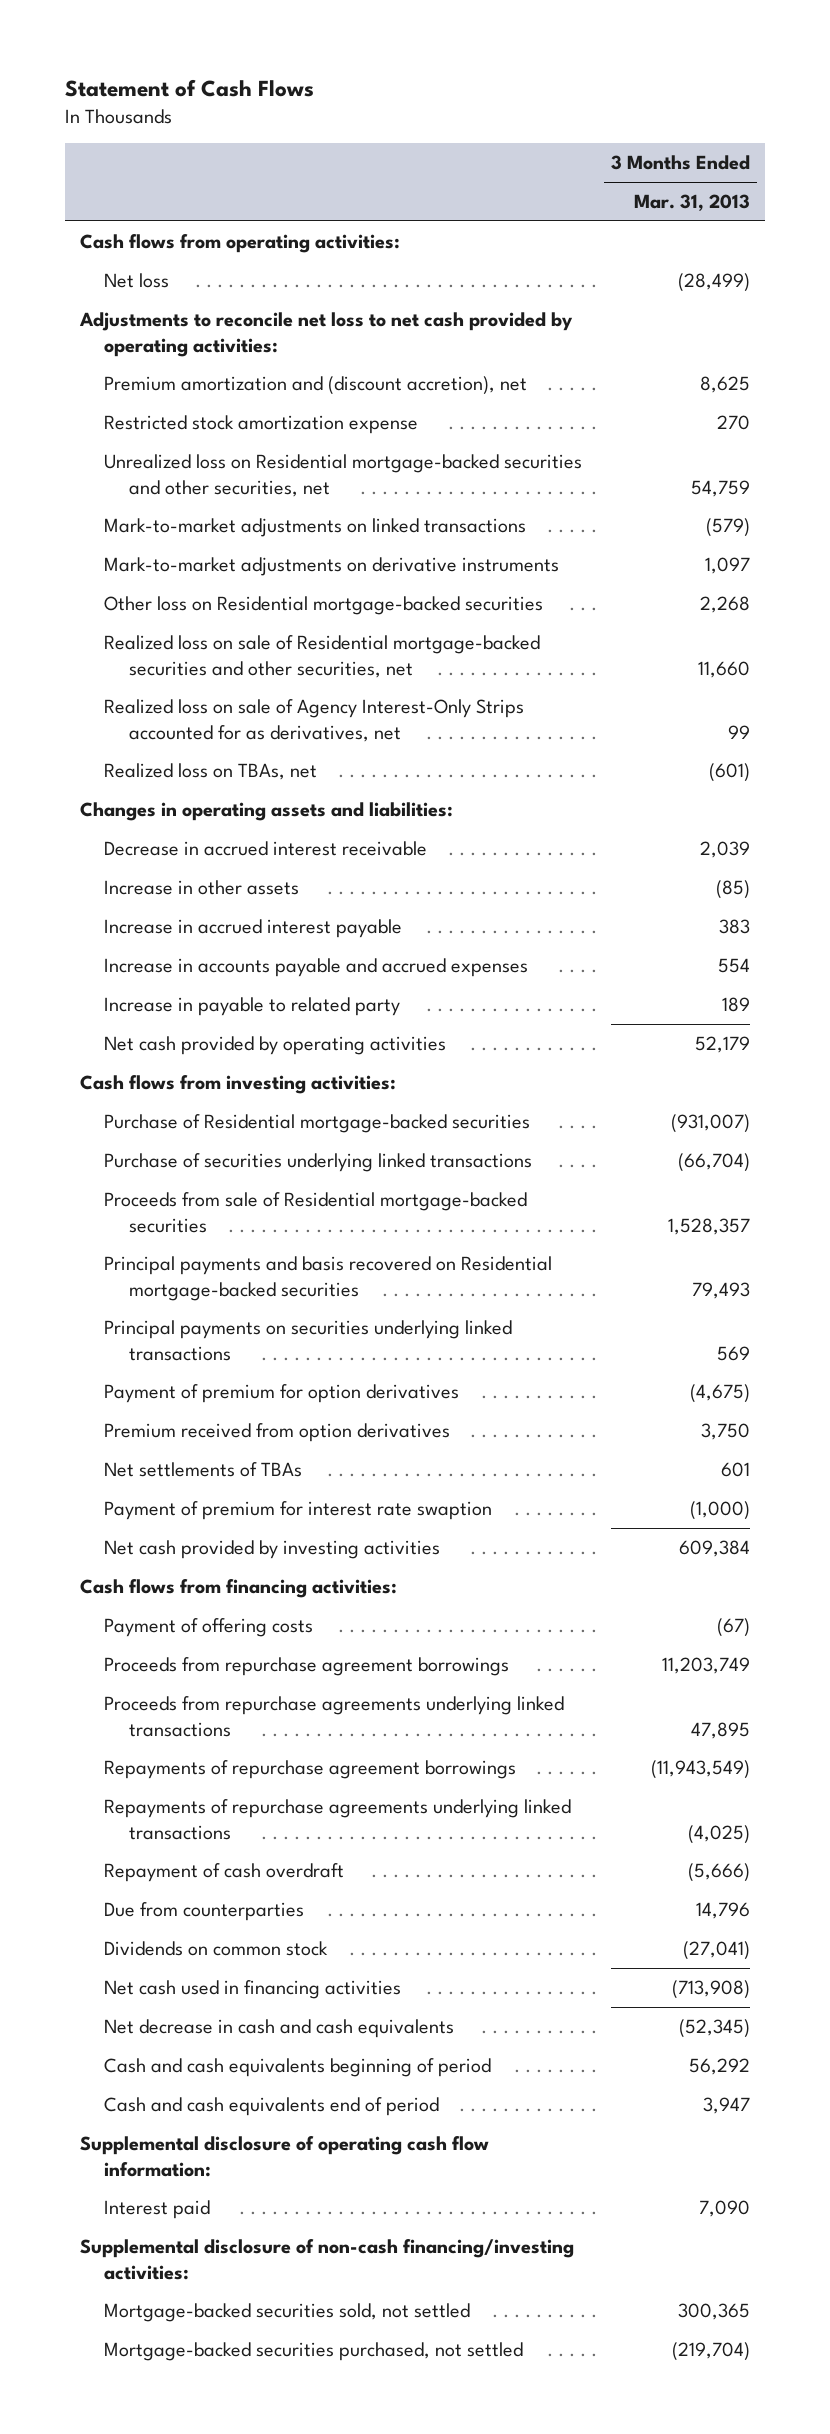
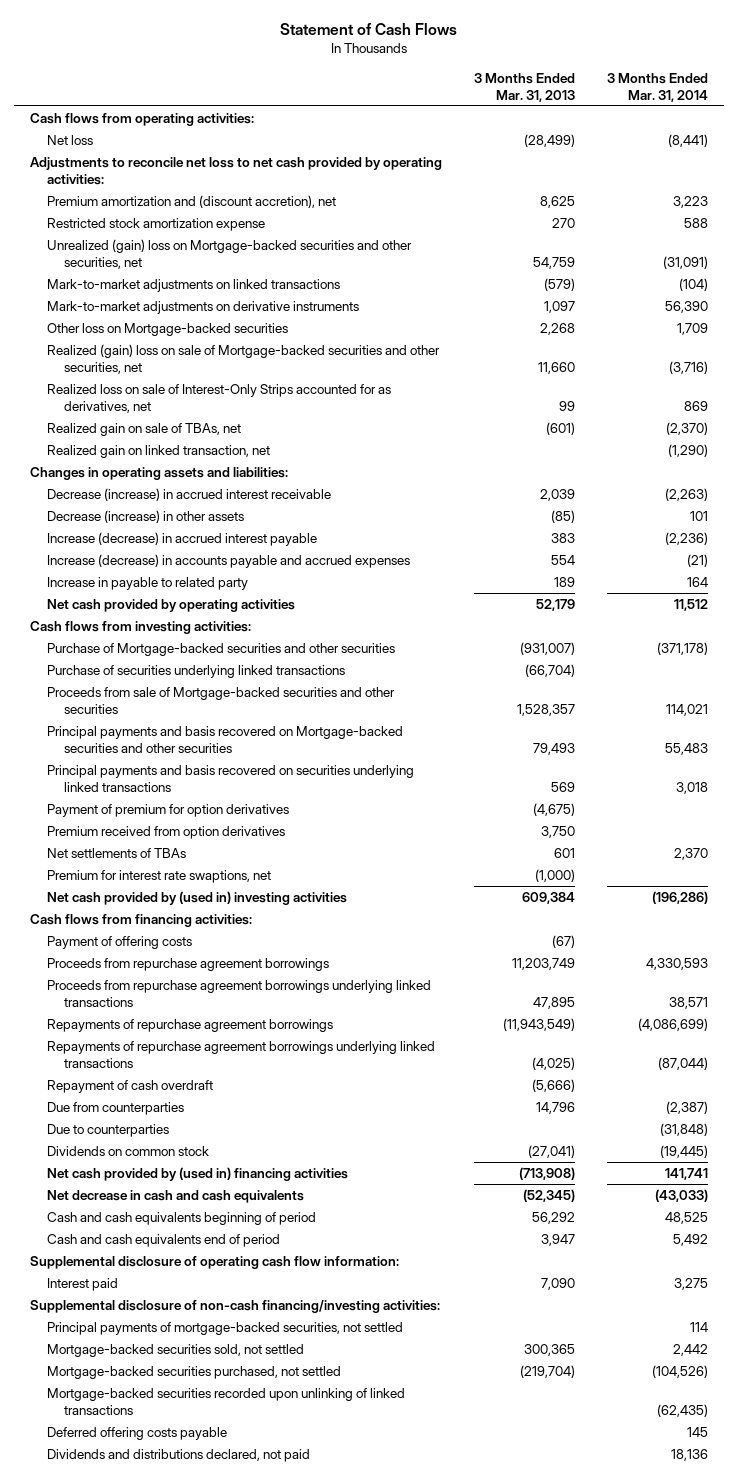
- | 3 Months Ended Mar. 31, 2013
+ | 3 Months Ended Mar. 31, 2013 | 3 Months Ended Mar. 31, 2014
- Unrealized loss on Residential mortgage-backed securities and other securities, net | 54,759
+ Unrealized (gain) loss on Mortgage-backed securities and other securities, net | 54,759 | (31,091)
- Other loss on Residential mortgage-backed securities | 2,268
- Realized loss on sale of Residential mortgage-backed securities and other securities, net | 11,660
- Realized loss on sale of Agency Interest-Only Strips accounted for as derivatives, net | 99
- Realized loss on TBAs, net | (601)
+ Other loss on Mortgage-backed securities | 2,268 | 1,709
+ Realized (gain) loss on sale of Mortgage-backed securities and other securities, net | 11,660 | (3,716)
+ Realized loss on sale of Interest-Only Strips accounted for as derivatives, net | 99 | 869
+ Realized gain on sale of TBAs, net | (601) | (2,370)
+ Realized gain on linked transaction, net | | (1,290)
- Decrease in accrued interest receivable | 2,039
- Increase in other assets | (85)
- Increase in accrued interest payable | 383
- Increase in accounts payable and accrued expenses | 554
+ Decrease (increase) in accrued interest receivable | 2,039 | (2,263)
+ Decrease (increase) in other assets | (85) | 101
+ Increase (decrease) in accrued interest payable | 383 | (2,236)
+ Increase (decrease) in accounts payable and accrued expenses | 554 | (21)
- Purchase of Residential mortgage-backed securities | (931,007)
+ Purchase of Mortgage-backed securities and other securities | (931,007) | (371,178)
- Proceeds from sale of Residential mortgage-backed securities | 1,528,357
- Principal payments and basis recovered on Residential mortgage-backed securities | 79,493
- Principal payments on securities underlying linked transactions | 569
+ Proceeds from sale of Mortgage-backed securities and other securities | 1,528,357 | 114,021
+ Principal payments and basis recovered on Mortgage-backed securities and other securities | 79,493 | 55,483
+ Principal payments and basis recovered on securities underlying linked transactions | 569 | 3,018
- Payment of premium for interest rate swaption | (1,000)
- Net cash provided by investing activities | 609,384
+ Premium for interest rate swaptions, net | (1,000) |
+ Net cash provided by (used in) investing activities | 609,384 | (196,286)
- Proceeds from repurchase agreements underlying linked transactions | 47,895
+ Proceeds from repurchase agreement borrowings underlying linked transactions | 47,895 | 38,571
- Repayments of repurchase agreements underlying linked transactions | (4,025)
+ Repayments of repurchase agreement borrowings underlying linked transactions | (4,025) | (87,044)
+ Due to counterparties | | (31,848)
- Net cash used in financing activities | (713,908)
+ Net cash provided by (used in) financing activities | (713,908) | 141,741
+ Principal payments of mortgage-backed securities, not settled | | 114
+ Mortgage-backed securities recorded upon unlinking of linked transactions | | (62,435)
+ Deferred offering costs payable | | 145
+ Dividends and distributions declared, not paid | | 18,136

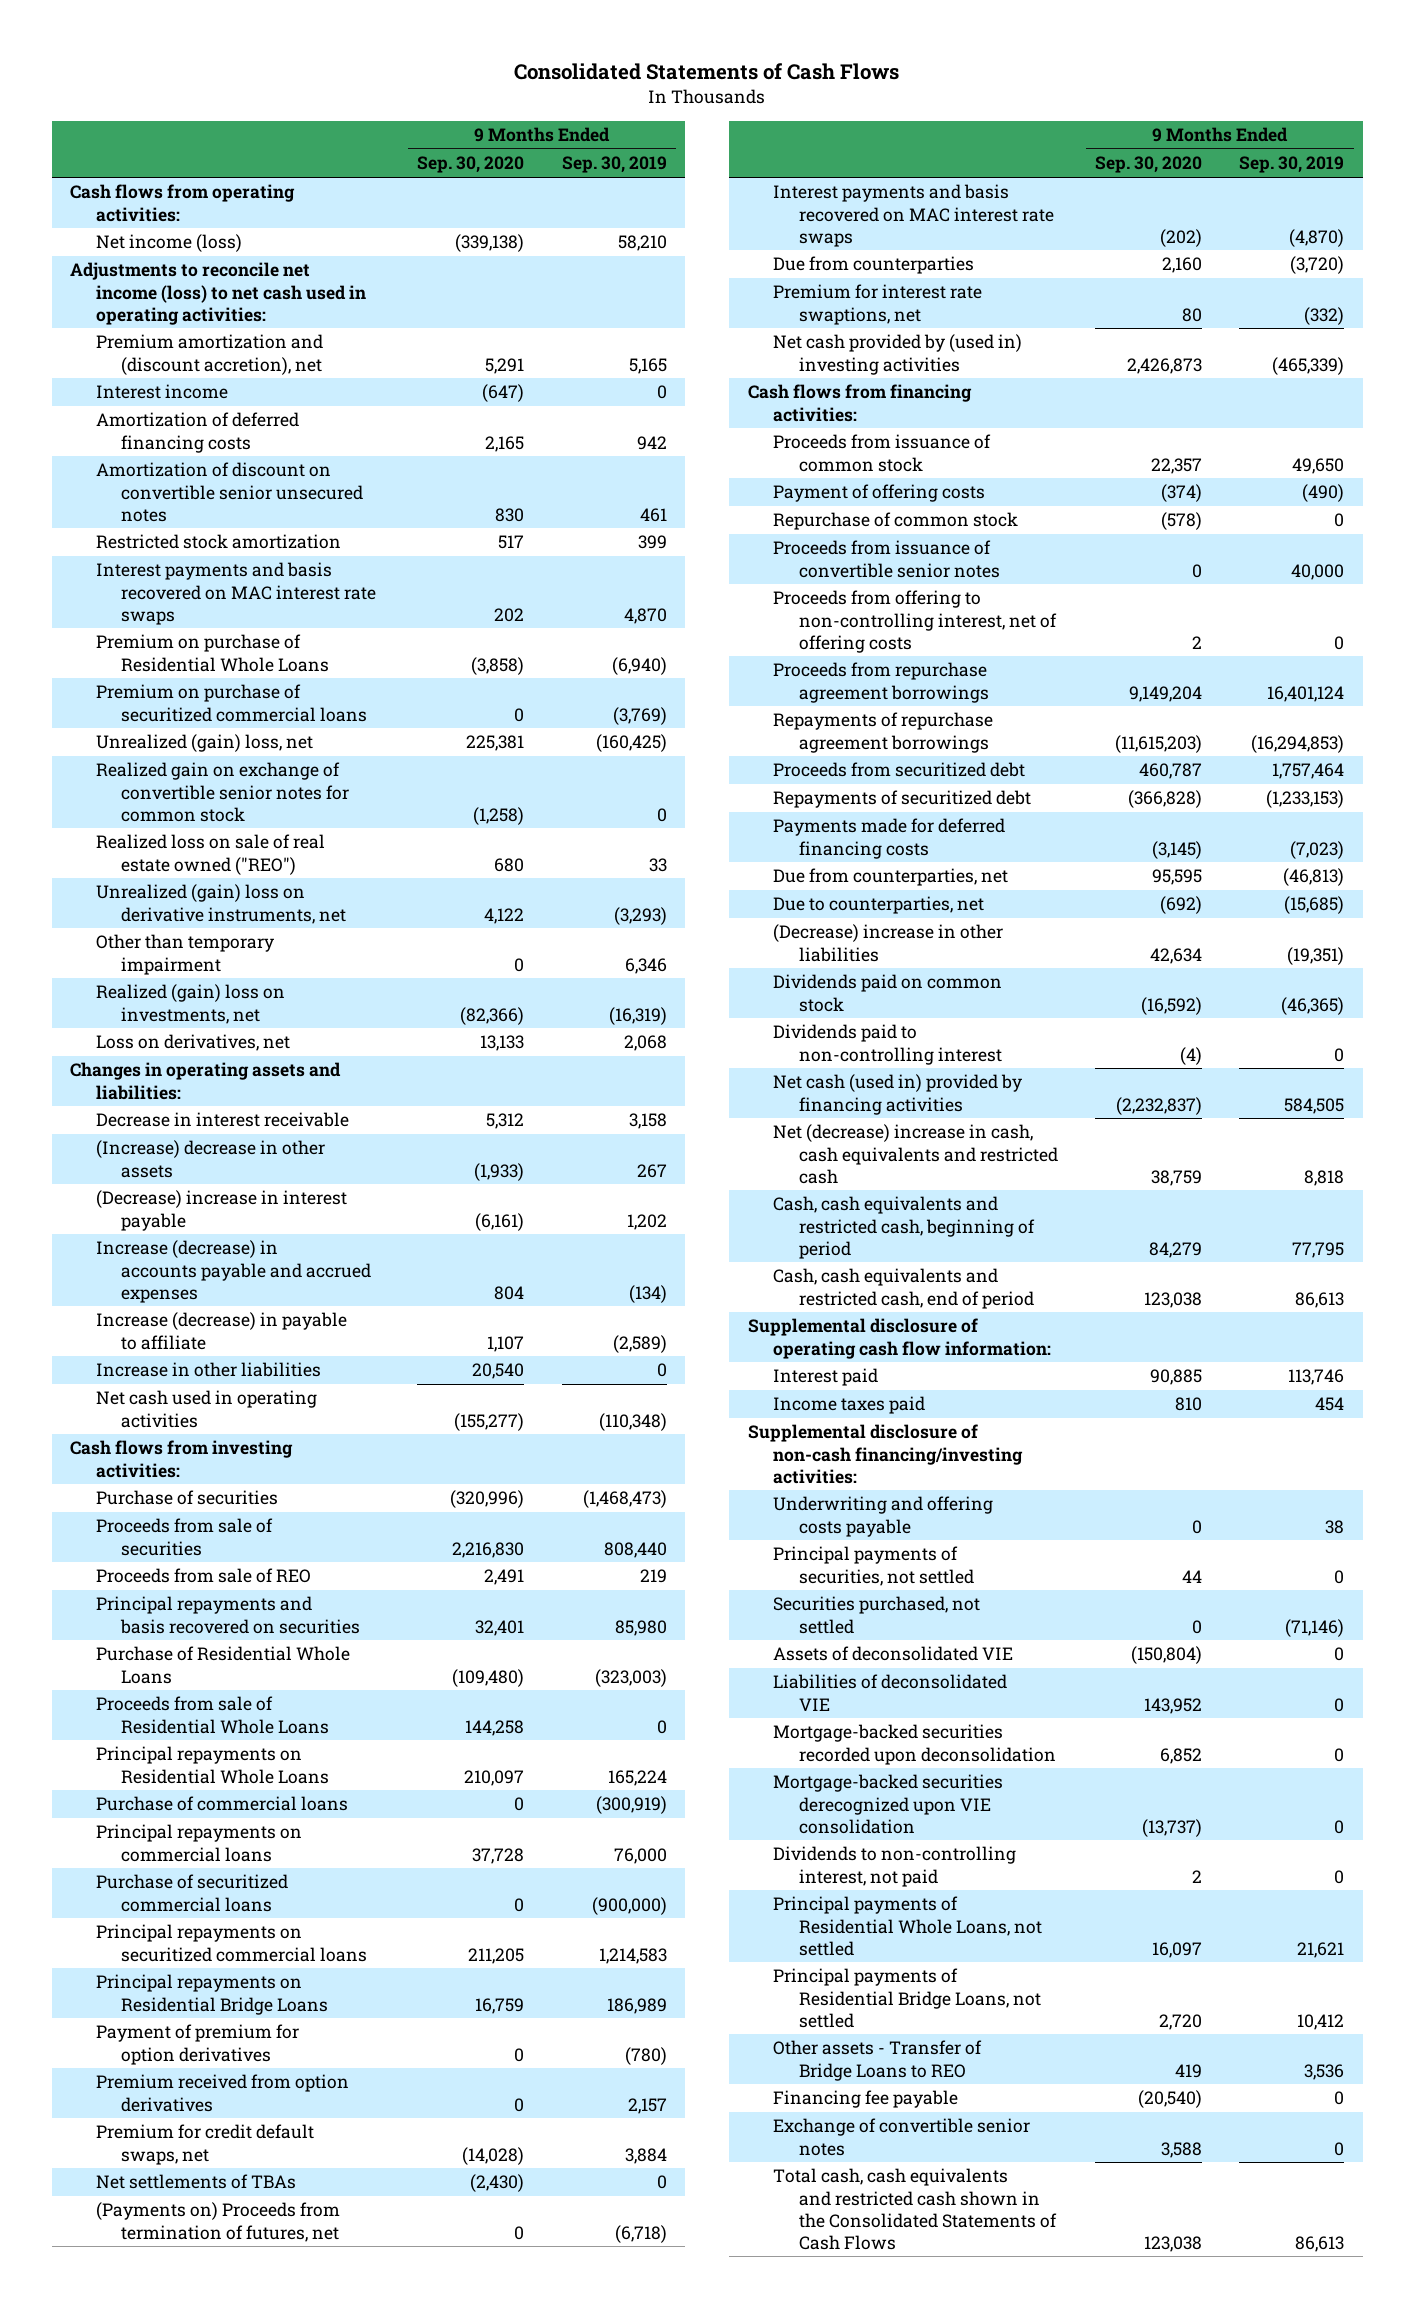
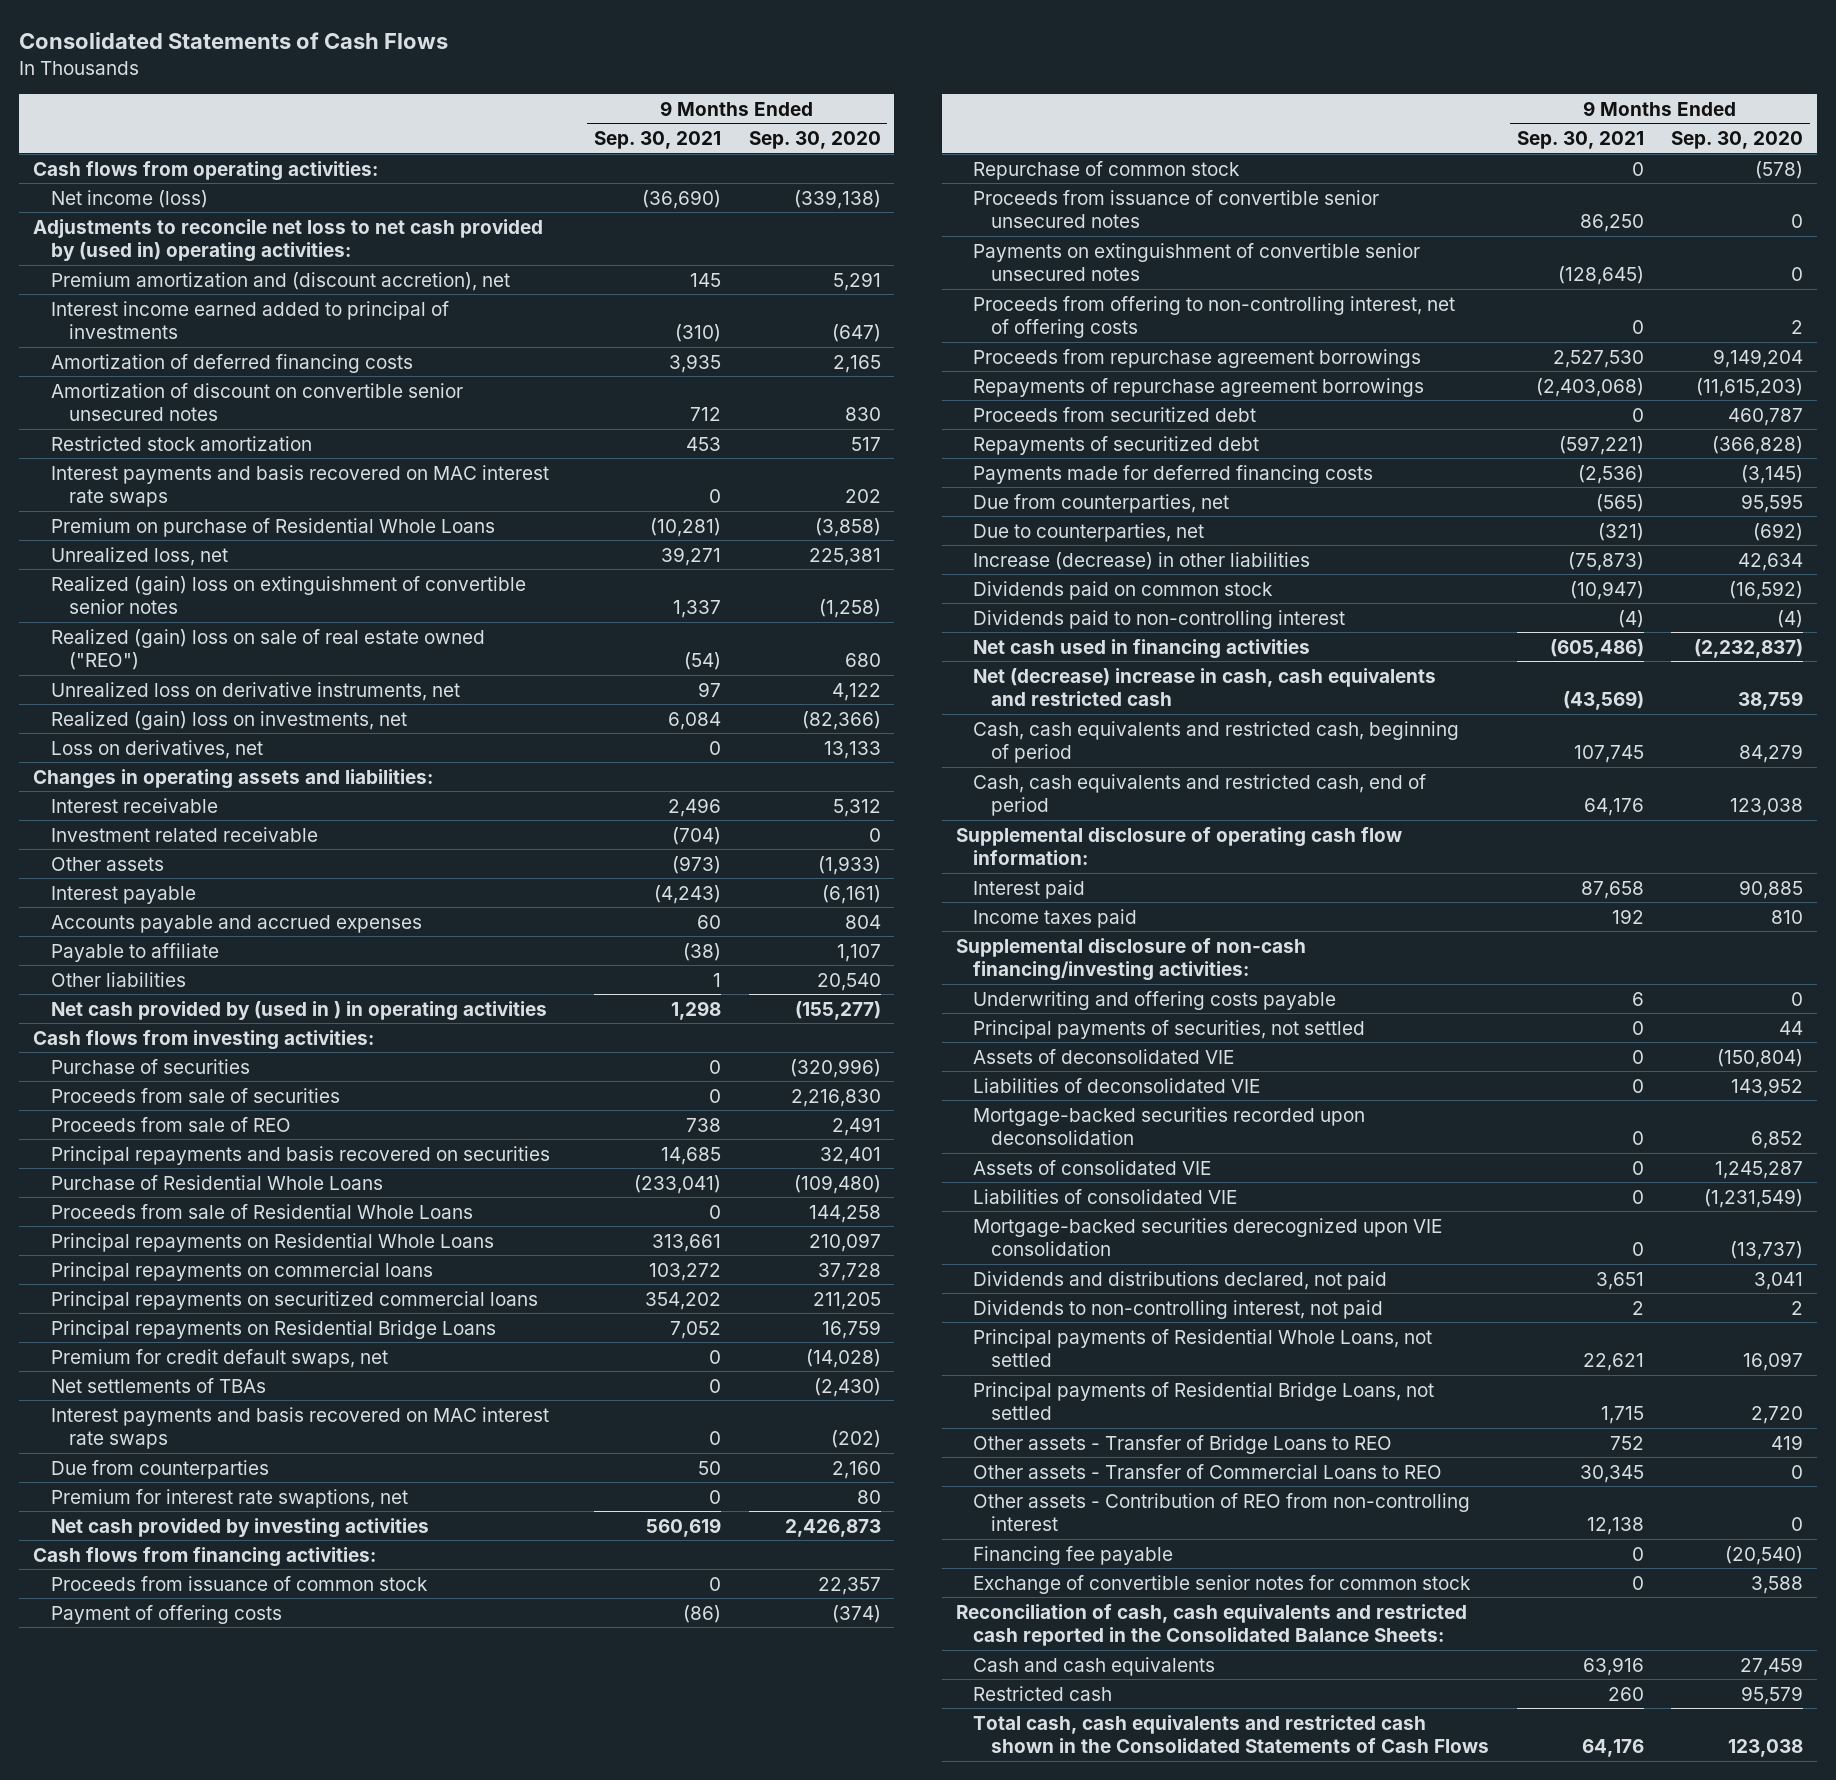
- | 9 Months Ended Sep. 30, 2020 | 9 Months Ended Sep. 30, 2019
+ | 9 Months Ended Sep. 30, 2021 | 9 Months Ended Sep. 30, 2020
- Adjustments to reconcile net income (loss) to net cash used in operating activities:
+ Adjustments to reconcile net loss to net cash provided by (used in) operating activities:
- Interest income | (647) | 0
+ Interest income earned added to principal of investments | (310) | (647)
- Premium on purchase of securitized commercial loans | 0 | (3,769)
- Unrealized (gain) loss, net | 225,381 | (160,425)
- Realized gain on exchange of convertible senior notes for common stock | (1,258) | 0
- Realized loss on sale of real estate owned ("REO") | 680 | 33
- Unrealized (gain) loss on derivative instruments, net | 4,122 | (3,293)
- Other than temporary impairment | 0 | 6,346
+ Unrealized loss, net | 39,271 | 225,381
+ Realized (gain) loss on extinguishment of convertible senior notes | 1,337 | (1,258)
+ Realized (gain) loss on sale of real estate owned ("REO") | (54) | 680
+ Unrealized loss on derivative instruments, net | 97 | 4,122
- Decrease in interest receivable | 5,312 | 3,158
- (Increase) decrease in other assets | (1,933) | 267
- (Decrease) increase in interest payable | (6,161) | 1,202
- Increase (decrease) in accounts payable and accrued expenses | 804 | (134)
- Increase (decrease) in payable to affiliate | 1,107 | (2,589)
- Increase in other liabilities | 20,540 | 0
- Net cash used in operating activities | (155,277) | (110,348)
+ Interest receivable | 2,496 | 5,312
+ Investment related receivable | (704) | 0
+ Other assets | (973) | (1,933)
+ Interest payable | (4,243) | (6,161)
+ Accounts payable and accrued expenses | 60 | 804
+ Payable to affiliate | (38) | 1,107
+ Other liabilities | 1 | 20,540
+ Net cash provided by (used in ) in operating activities | 1,298 | (155,277)
- Purchase of commercial loans | 0 | (300,919)
- Purchase of securitized commercial loans | 0 | (900,000)
- Payment of premium for option derivatives | 0 | (780)
- Premium received from option derivatives | 0 | 2,157
- (Payments on) Proceeds from termination of futures, net | 0 | (6,718)
- Net cash provided by (used in) investing activities | 2,426,873 | (465,339)
+ Net cash provided by investing activities | 560,619 | 2,426,873
- Proceeds from issuance of convertible senior notes | 0 | 40,000
+ Proceeds from issuance of convertible senior unsecured notes | 86,250 | 0
+ Payments on extinguishment of convertible senior unsecured notes | (128,645) | 0
- (Decrease) increase in other liabilities | 42,634 | (19,351)
+ Increase (decrease) in other liabilities | (75,873) | 42,634
- Net cash (used in) provided by financing activities | (2,232,837) | 584,505
+ Net cash used in financing activities | (605,486) | (2,232,837)
- Securities purchased, not settled | 0 | (71,146)
+ Assets of consolidated VIE | 0 | 1,245,287
+ Liabilities of consolidated VIE | 0 | (1,231,549)
+ Dividends and distributions declared, not paid | 3,651 | 3,041
+ Other assets - Transfer of Commercial Loans to REO | 30,345 | 0
+ Other assets - Contribution of REO from non-controlling interest | 12,138 | 0
- Exchange of convertible senior notes | 3,588 | 0
+ Exchange of convertible senior notes for common stock | 0 | 3,588
+ Reconciliation of cash, cash equivalents and restricted cash reported in the Consolidated Balance Sheets:
+ Cash and cash equivalents | 63,916 | 27,459
+ Restricted cash | 260 | 95,579

